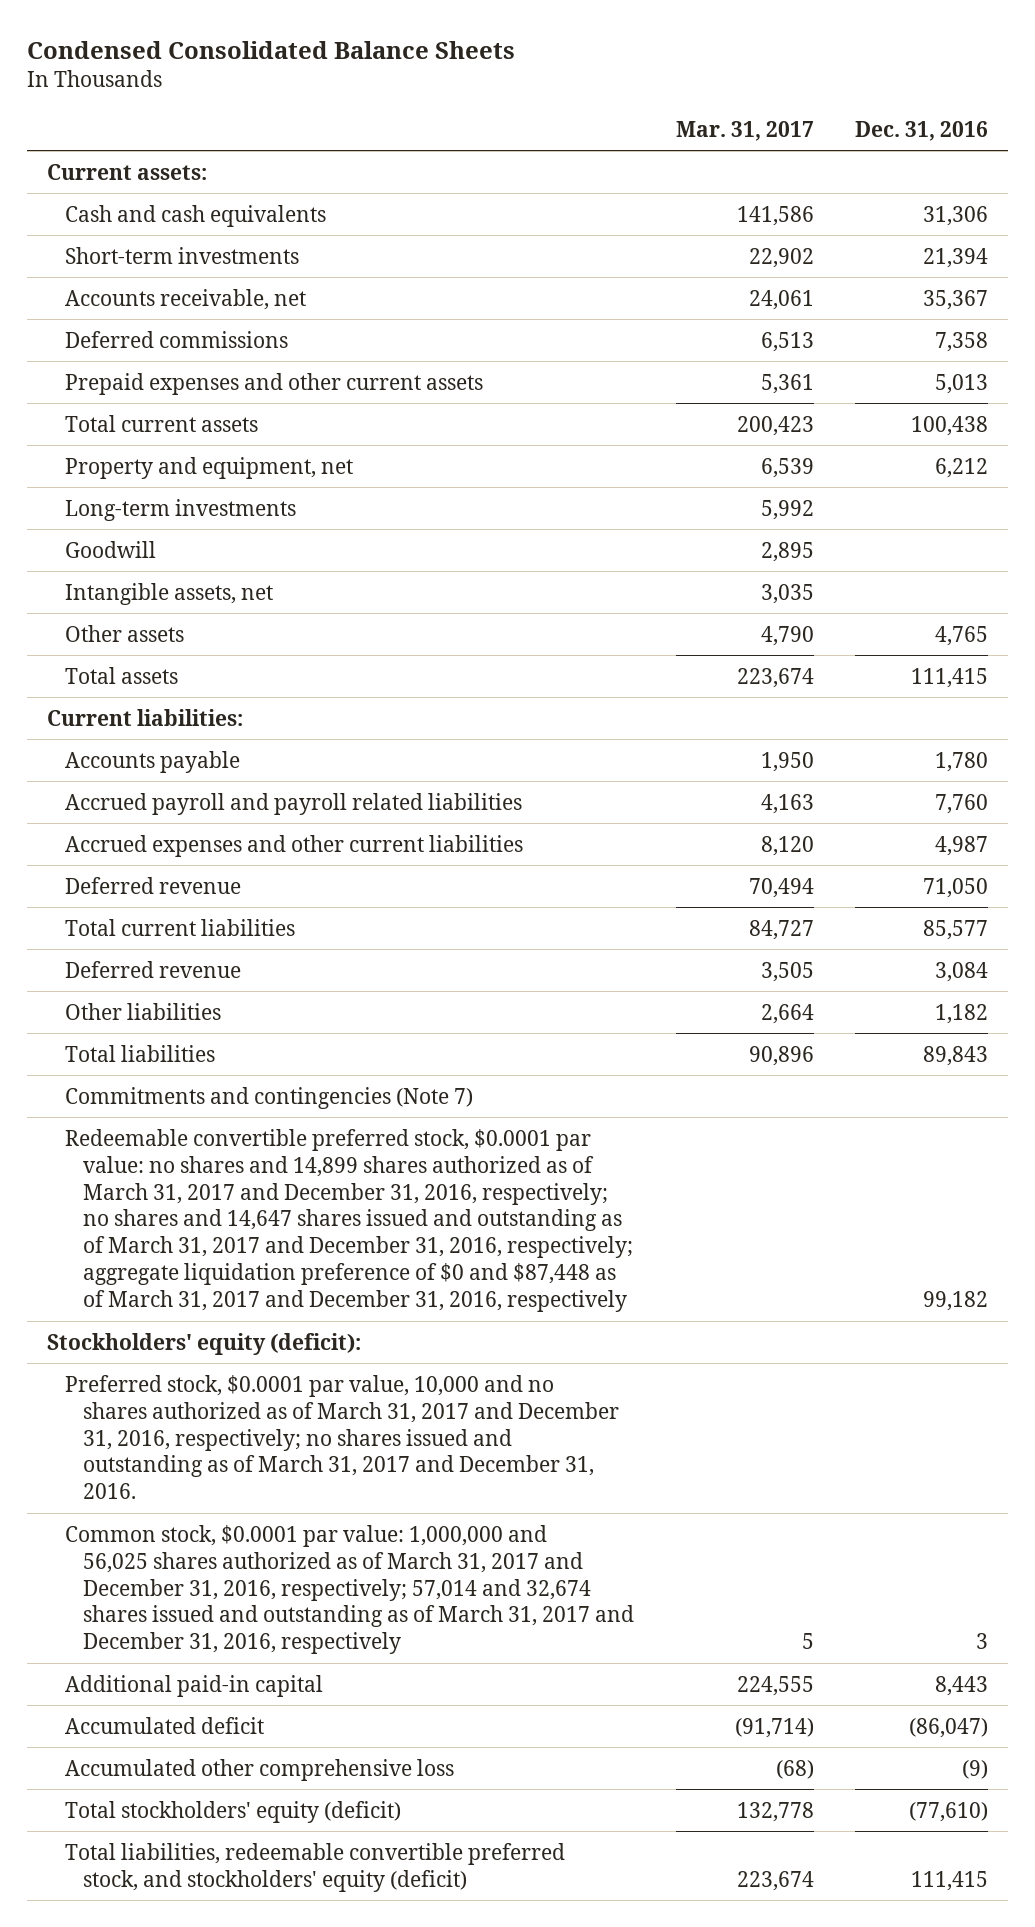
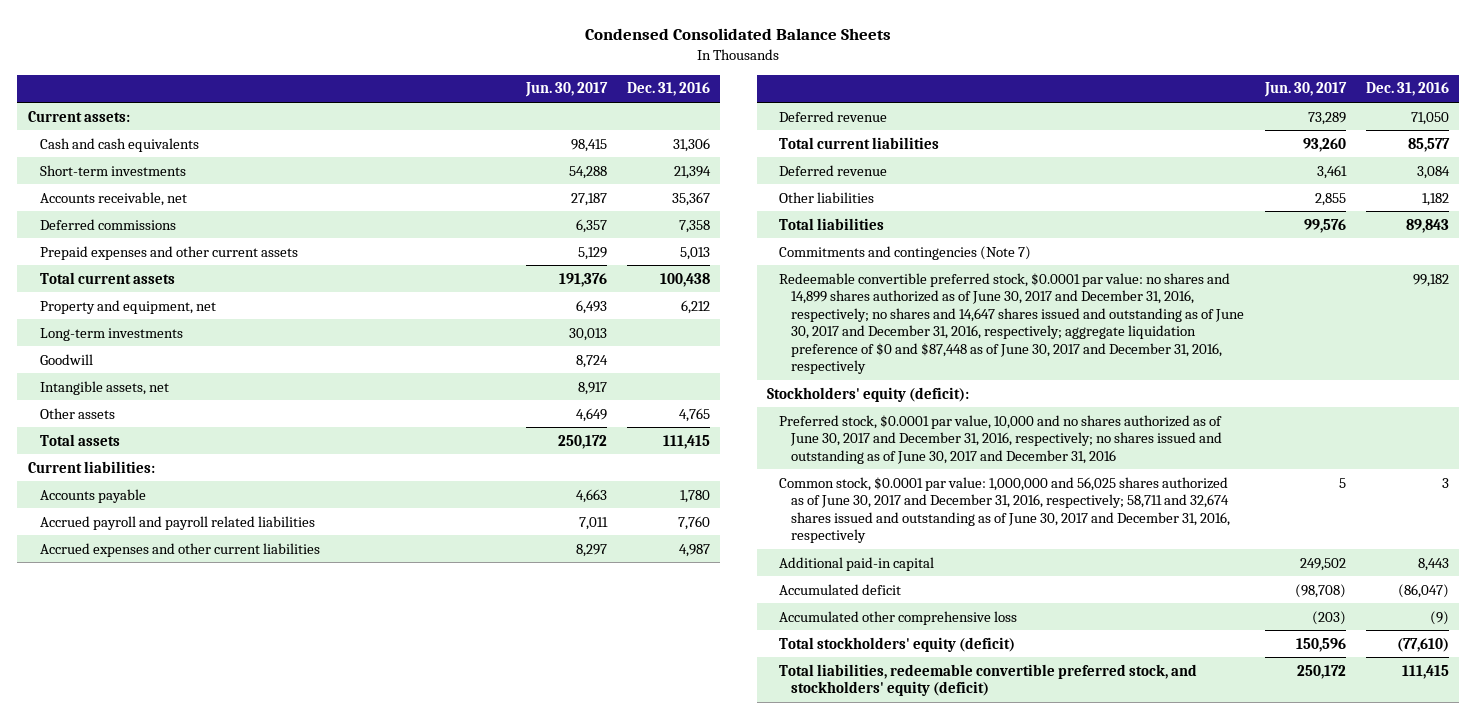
- | Mar. 31, 2017 | Dec. 31, 2016
+ | Jun. 30, 2017 | Dec. 31, 2016
- Redeemable convertible preferred stock, $0.0001 par value: no shares and 14,899 shares authorized as of March 31, 2017 and December 31, 2016, respectively; no shares and 14,647 shares issued and outstanding as of March 31, 2017 and December 31, 2016, respectively; aggregate liquidation preference of $0 and $87,448 as of March 31, 2017 and December 31, 2016, respectively | | 99,182
+ Redeemable convertible preferred stock, $0.0001 par value: no shares and 14,899 shares authorized as of June 30, 2017 and December 31, 2016, respectively; no shares and 14,647 shares issued and outstanding as of June 30, 2017 and December 31, 2016, respectively; aggregate liquidation preference of $0 and $87,448 as of June 30, 2017 and December 31, 2016, respectively | | 99,182
- Preferred stock, $0.0001 par value, 10,000 and no shares authorized as of March 31, 2017 and December 31, 2016, respectively; no shares issued and outstanding as of March 31, 2017 and December 31, 2016.
- Common stock, $0.0001 par value: 1,000,000 and 56,025 shares authorized as of March 31, 2017 and December 31, 2016, respectively; 57,014 and 32,674 shares issued and outstanding as of March 31, 2017 and December 31, 2016, respectively | 5 | 3
+ Preferred stock, $0.0001 par value, 10,000 and no shares authorized as of June 30, 2017 and December 31, 2016, respectively; no shares issued and outstanding as of June 30, 2017 and December 31, 2016
+ Common stock, $0.0001 par value: 1,000,000 and 56,025 shares authorized as of June 30, 2017 and December 31, 2016, respectively; 58,711 and 32,674 shares issued and outstanding as of June 30, 2017 and December 31, 2016, respectively | 5 | 3

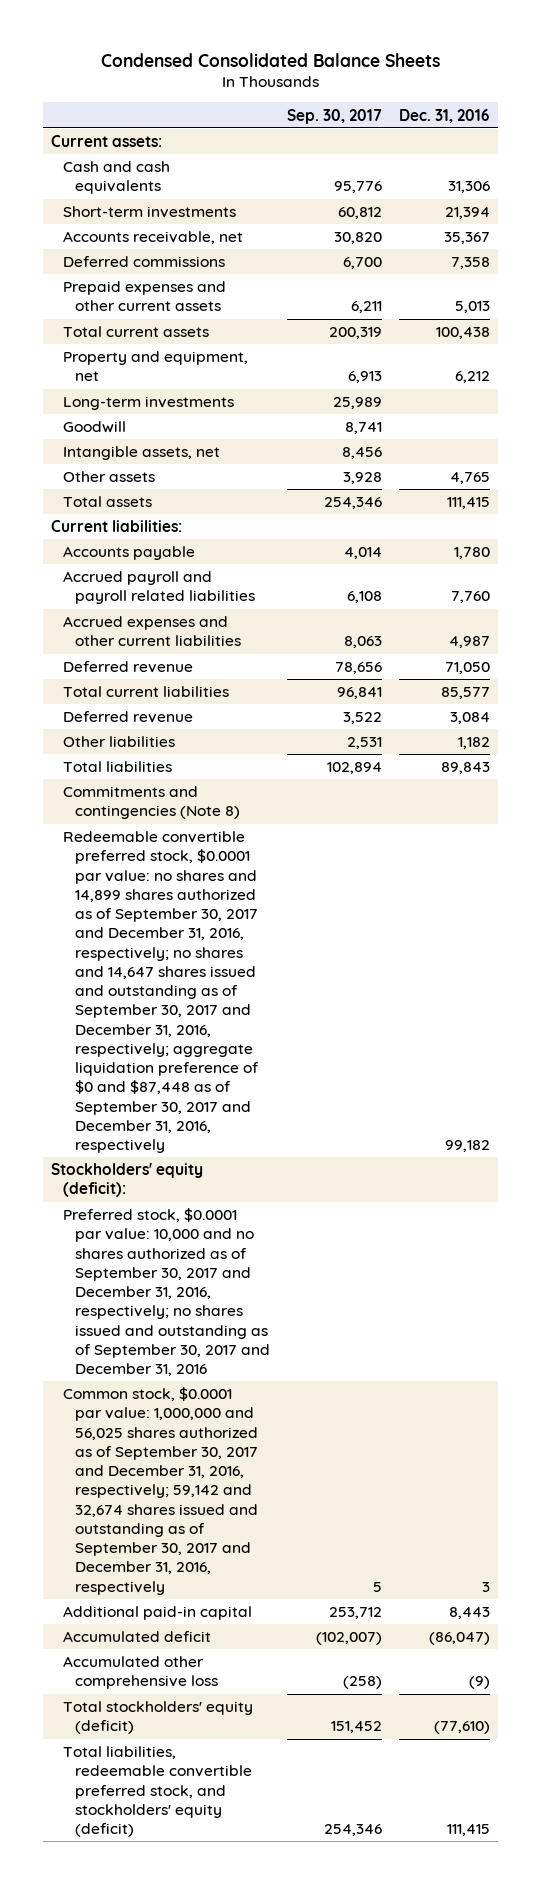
- | Jun. 30, 2017 | Dec. 31, 2016
+ | Sep. 30, 2017 | Dec. 31, 2016
- Commitments and contingencies (Note 7)
- Redeemable convertible preferred stock, $0.0001 par value: no shares and 14,899 shares authorized as of June 30, 2017 and December 31, 2016, respectively; no shares and 14,647 shares issued and outstanding as of June 30, 2017 and December 31, 2016, respectively; aggregate liquidation preference of $0 and $87,448 as of June 30, 2017 and December 31, 2016, respectively | | 99,182
+ Commitments and contingencies (Note 8)
+ Redeemable convertible preferred stock, $0.0001 par value: no shares and 14,899 shares authorized as of September 30, 2017 and December 31, 2016, respectively; no shares and 14,647 shares issued and outstanding as of September 30, 2017 and December 31, 2016, respectively; aggregate liquidation preference of $0 and $87,448 as of September 30, 2017 and December 31, 2016, respectively | | 99,182
- Preferred stock, $0.0001 par value, 10,000 and no shares authorized as of June 30, 2017 and December 31, 2016, respectively; no shares issued and outstanding as of June 30, 2017 and December 31, 2016
- Common stock, $0.0001 par value: 1,000,000 and 56,025 shares authorized as of June 30, 2017 and December 31, 2016, respectively; 58,711 and 32,674 shares issued and outstanding as of June 30, 2017 and December 31, 2016, respectively | 5 | 3
+ Preferred stock, $0.0001 par value: 10,000 and no shares authorized as of September 30, 2017 and December 31, 2016, respectively; no shares issued and outstanding as of September 30, 2017 and December 31, 2016
+ Common stock, $0.0001 par value: 1,000,000 and 56,025 shares authorized as of September 30, 2017 and December 31, 2016, respectively; 59,142 and 32,674 shares issued and outstanding as of September 30, 2017 and December 31, 2016, respectively | 5 | 3

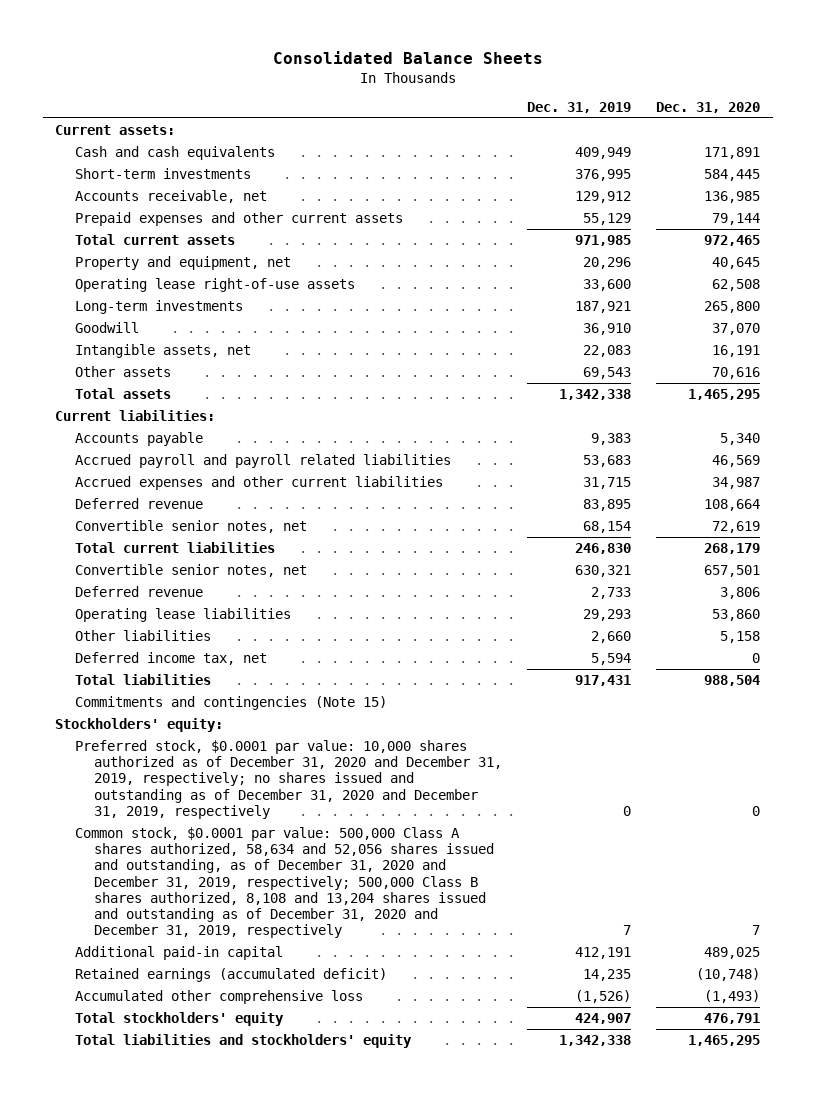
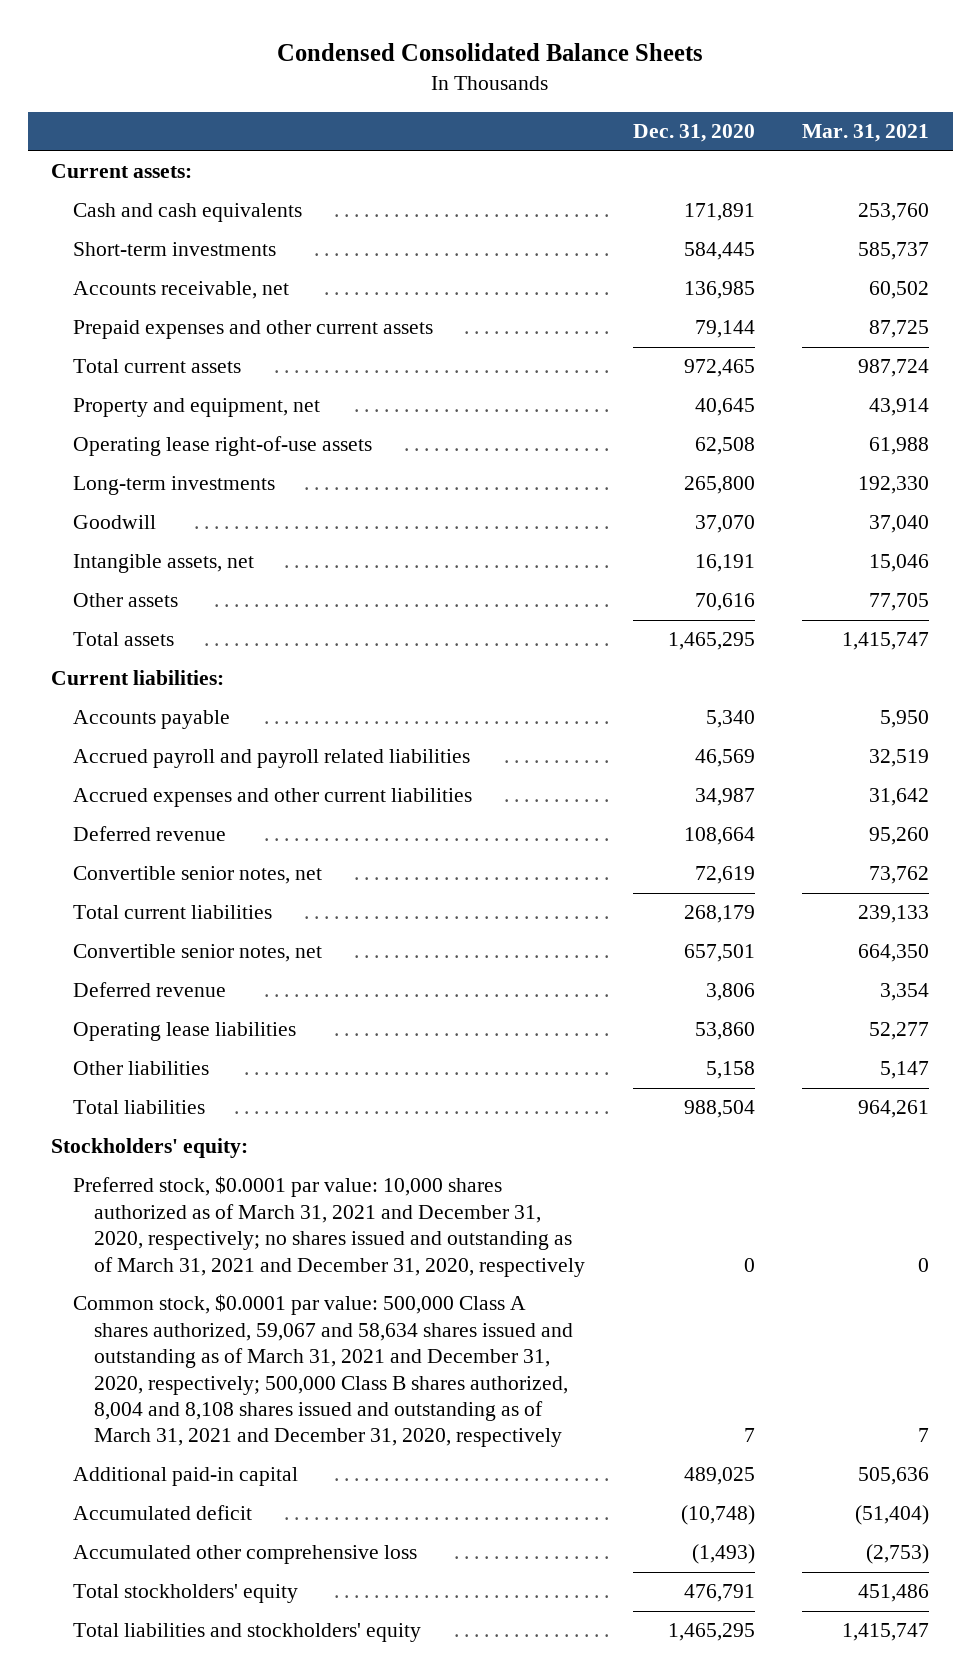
- Consolidated Balance Sheets
+ Condensed Consolidated Balance Sheets
- | Dec. 31, 2019 | Dec. 31, 2020
+ | Dec. 31, 2020 | Mar. 31, 2021
- Deferred income tax, net | 5,594 | 0
- Commitments and contingencies (Note 15)
- Preferred stock, $0.0001 par value: 10,000 shares authorized as of December 31, 2020 and December 31, 2019, respectively; no shares issued and outstanding as of December 31, 2020 and December 31, 2019, respectively | 0 | 0
- Common stock, $0.0001 par value: 500,000 Class A shares authorized, 58,634 and 52,056 shares issued and outstanding, as of December 31, 2020 and December 31, 2019, respectively; 500,000 Class B shares authorized, 8,108 and 13,204 shares issued and outstanding as of December 31, 2020 and December 31, 2019, respectively | 7 | 7
+ Preferred stock, $0.0001 par value: 10,000 shares authorized as of March 31, 2021 and December 31, 2020, respectively; no shares issued and outstanding as of March 31, 2021 and December 31, 2020, respectively | 0 | 0
+ Common stock, $0.0001 par value: 500,000 Class A shares authorized, 59,067 and 58,634 shares issued and outstanding as of March 31, 2021 and December 31, 2020, respectively; 500,000 Class B shares authorized, 8,004 and 8,108 shares issued and outstanding as of March 31, 2021 and December 31, 2020, respectively | 7 | 7
- Retained earnings (accumulated deficit) | 14,235 | (10,748)
+ Accumulated deficit | (10,748) | (51,404)

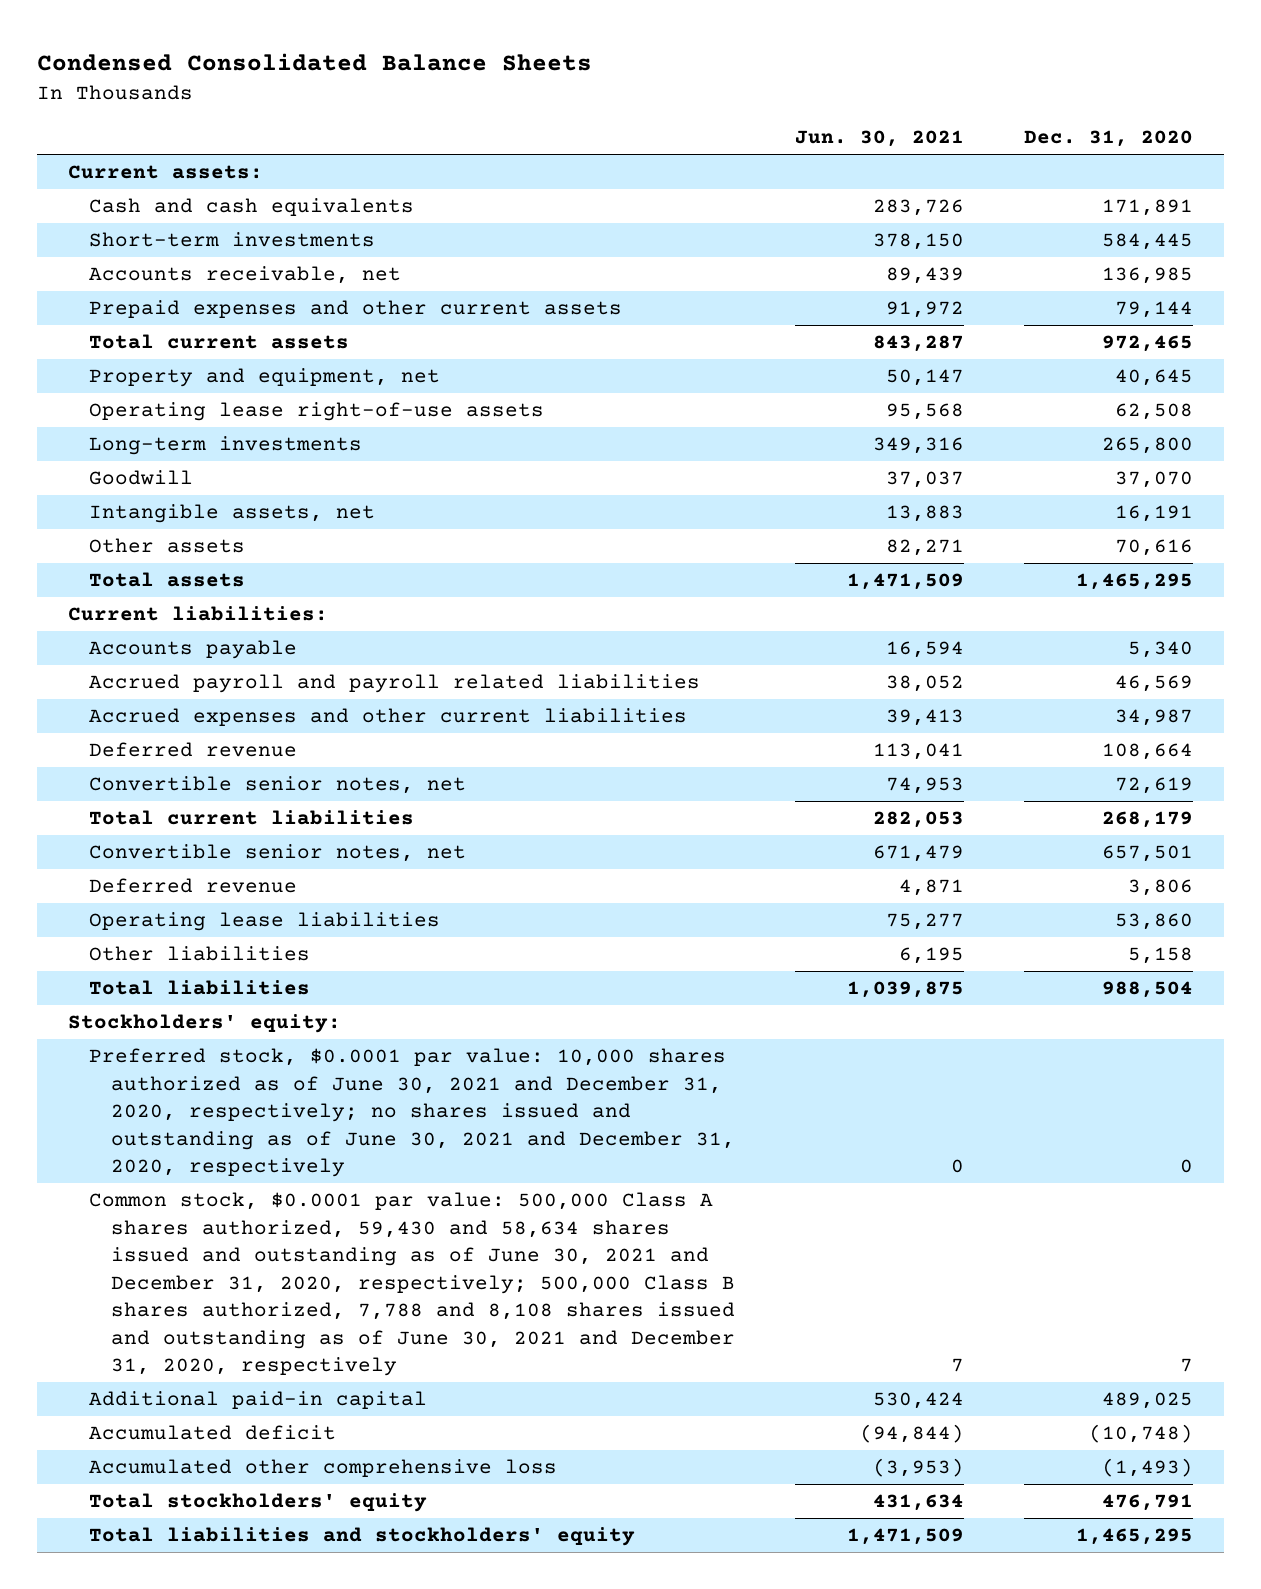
- | Dec. 31, 2020 | Mar. 31, 2021
+ | Jun. 30, 2021 | Dec. 31, 2020
- Preferred stock, $0.0001 par value: 10,000 shares authorized as of March 31, 2021 and December 31, 2020, respectively; no shares issued and outstanding as of March 31, 2021 and December 31, 2020, respectively | 0 | 0
- Common stock, $0.0001 par value: 500,000 Class A shares authorized, 59,067 and 58,634 shares issued and outstanding as of March 31, 2021 and December 31, 2020, respectively; 500,000 Class B shares authorized, 8,004 and 8,108 shares issued and outstanding as of March 31, 2021 and December 31, 2020, respectively | 7 | 7
+ Preferred stock, $0.0001 par value: 10,000 shares authorized as of June 30, 2021 and December 31, 2020, respectively; no shares issued and outstanding as of June 30, 2021 and December 31, 2020, respectively | 0 | 0
+ Common stock, $0.0001 par value: 500,000 Class A shares authorized, 59,430 and 58,634 shares issued and outstanding as of June 30, 2021 and December 31, 2020, respectively; 500,000 Class B shares authorized, 7,788 and 8,108 shares issued and outstanding as of June 30, 2021 and December 31, 2020, respectively | 7 | 7

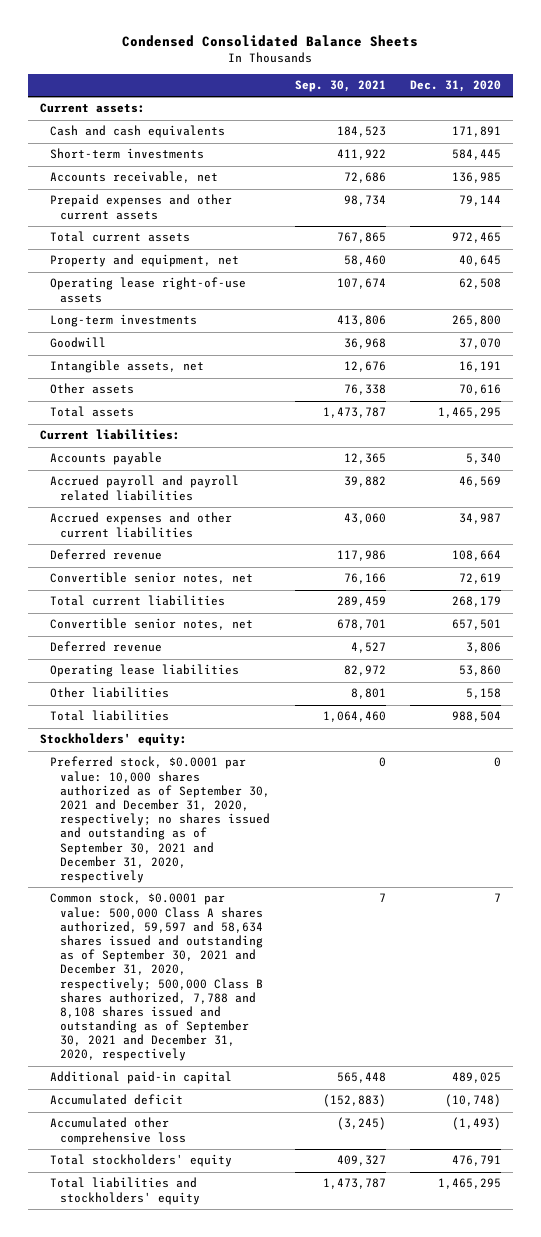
- | Jun. 30, 2021 | Dec. 31, 2020
+ | Sep. 30, 2021 | Dec. 31, 2020
- Preferred stock, $0.0001 par value: 10,000 shares authorized as of June 30, 2021 and December 31, 2020, respectively; no shares issued and outstanding as of June 30, 2021 and December 31, 2020, respectively | 0 | 0
- Common stock, $0.0001 par value: 500,000 Class A shares authorized, 59,430 and 58,634 shares issued and outstanding as of June 30, 2021 and December 31, 2020, respectively; 500,000 Class B shares authorized, 7,788 and 8,108 shares issued and outstanding as of June 30, 2021 and December 31, 2020, respectively | 7 | 7
+ Preferred stock, $0.0001 par value: 10,000 shares authorized as of September 30, 2021 and December 31, 2020, respectively; no shares issued and outstanding as of September 30, 2021 and December 31, 2020, respectively | 0 | 0
+ Common stock, $0.0001 par value: 500,000 Class A shares authorized, 59,597 and 58,634 shares issued and outstanding as of September 30, 2021 and December 31, 2020, respectively; 500,000 Class B shares authorized, 7,788 and 8,108 shares issued and outstanding as of September 30, 2021 and December 31, 2020, respectively | 7 | 7

